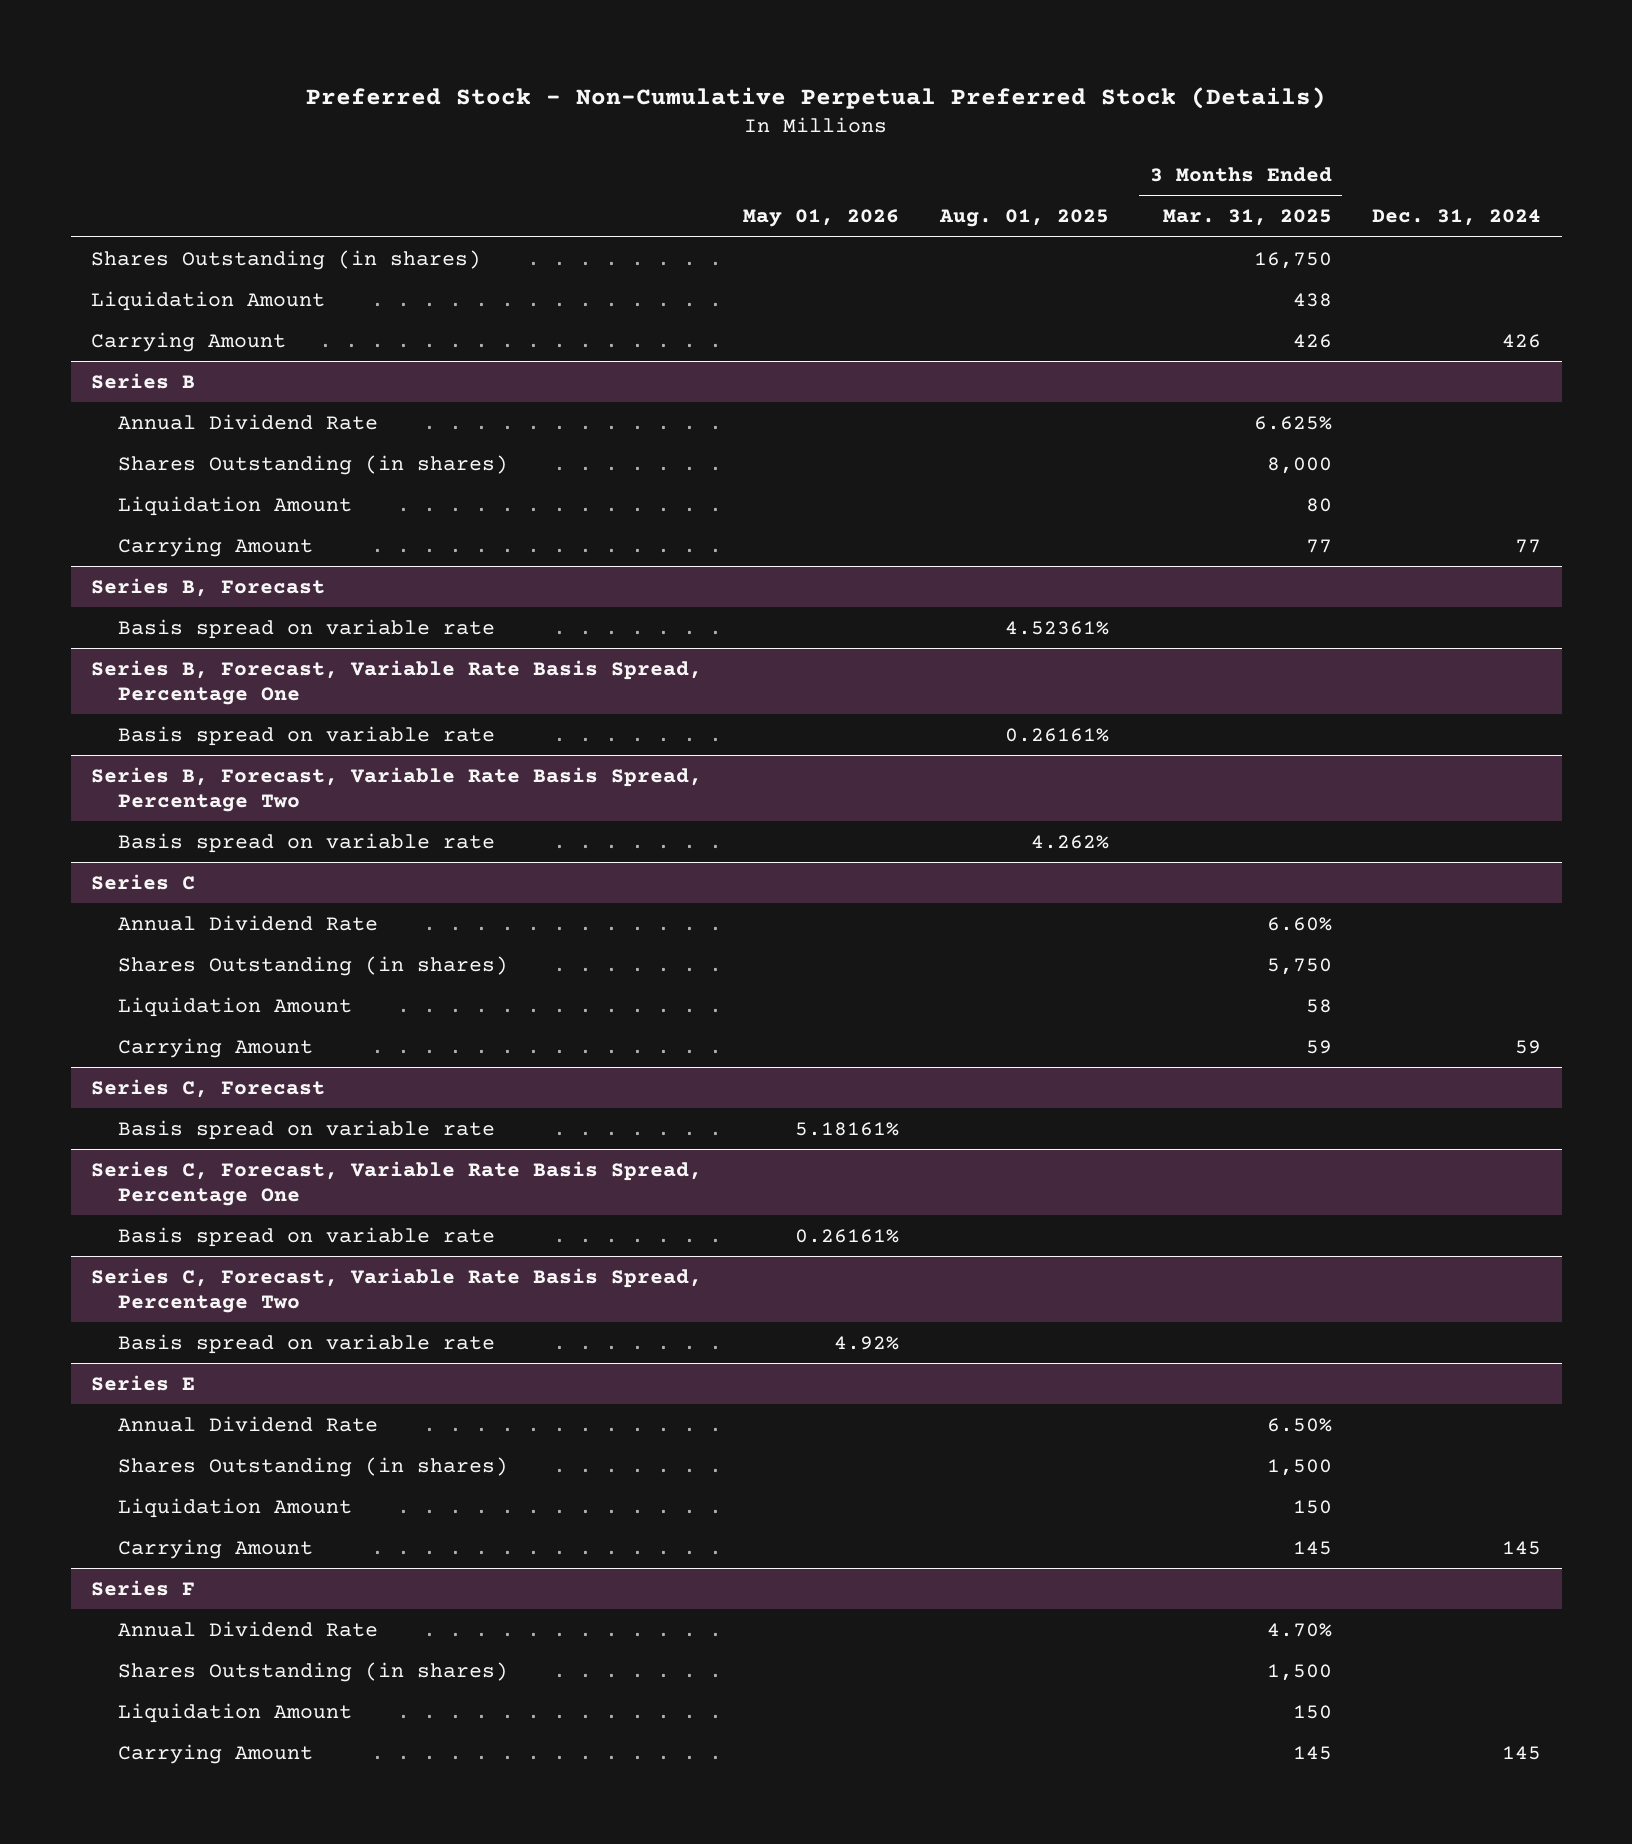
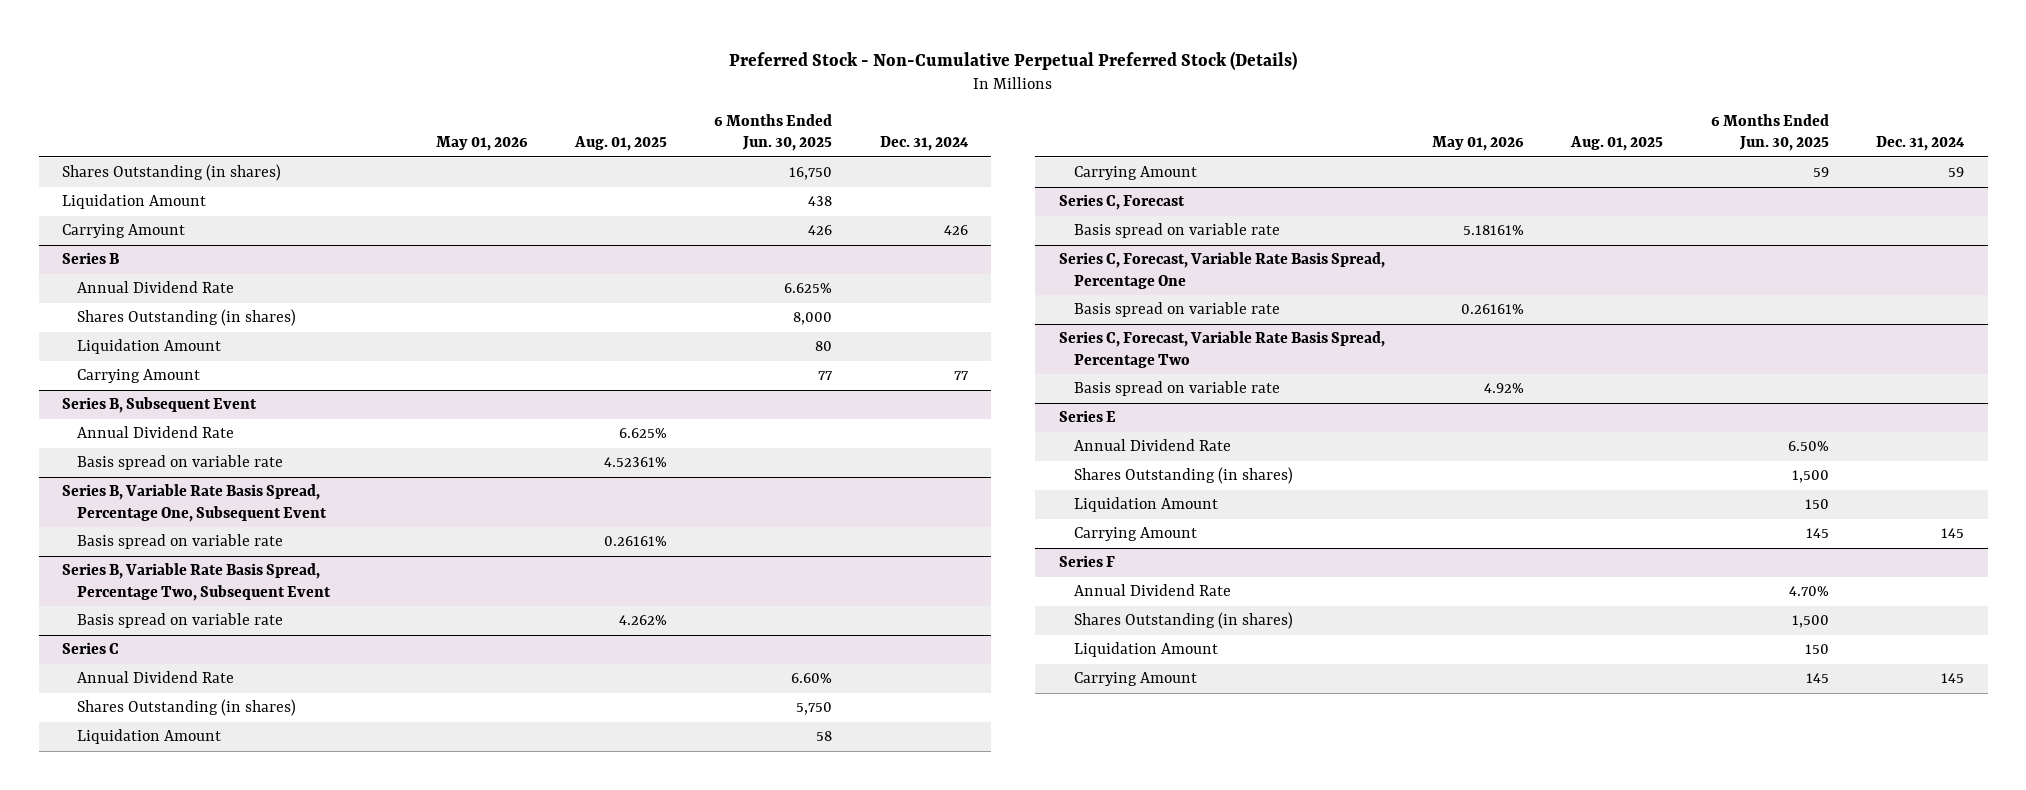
- | May 01, 2026 | Aug. 01, 2025 | 3 Months Ended Mar. 31, 2025 | Dec. 31, 2024
+ | May 01, 2026 | Aug. 01, 2025 | 6 Months Ended Jun. 30, 2025 | Dec. 31, 2024
- Series B, Forecast
+ Series B, Subsequent Event
+ Annual Dividend Rate | | 6.625% | |
- Series B, Forecast, Variable Rate Basis Spread, Percentage One
+ Series B, Variable Rate Basis Spread, Percentage One, Subsequent Event
- Series B, Forecast, Variable Rate Basis Spread, Percentage Two
+ Series B, Variable Rate Basis Spread, Percentage Two, Subsequent Event

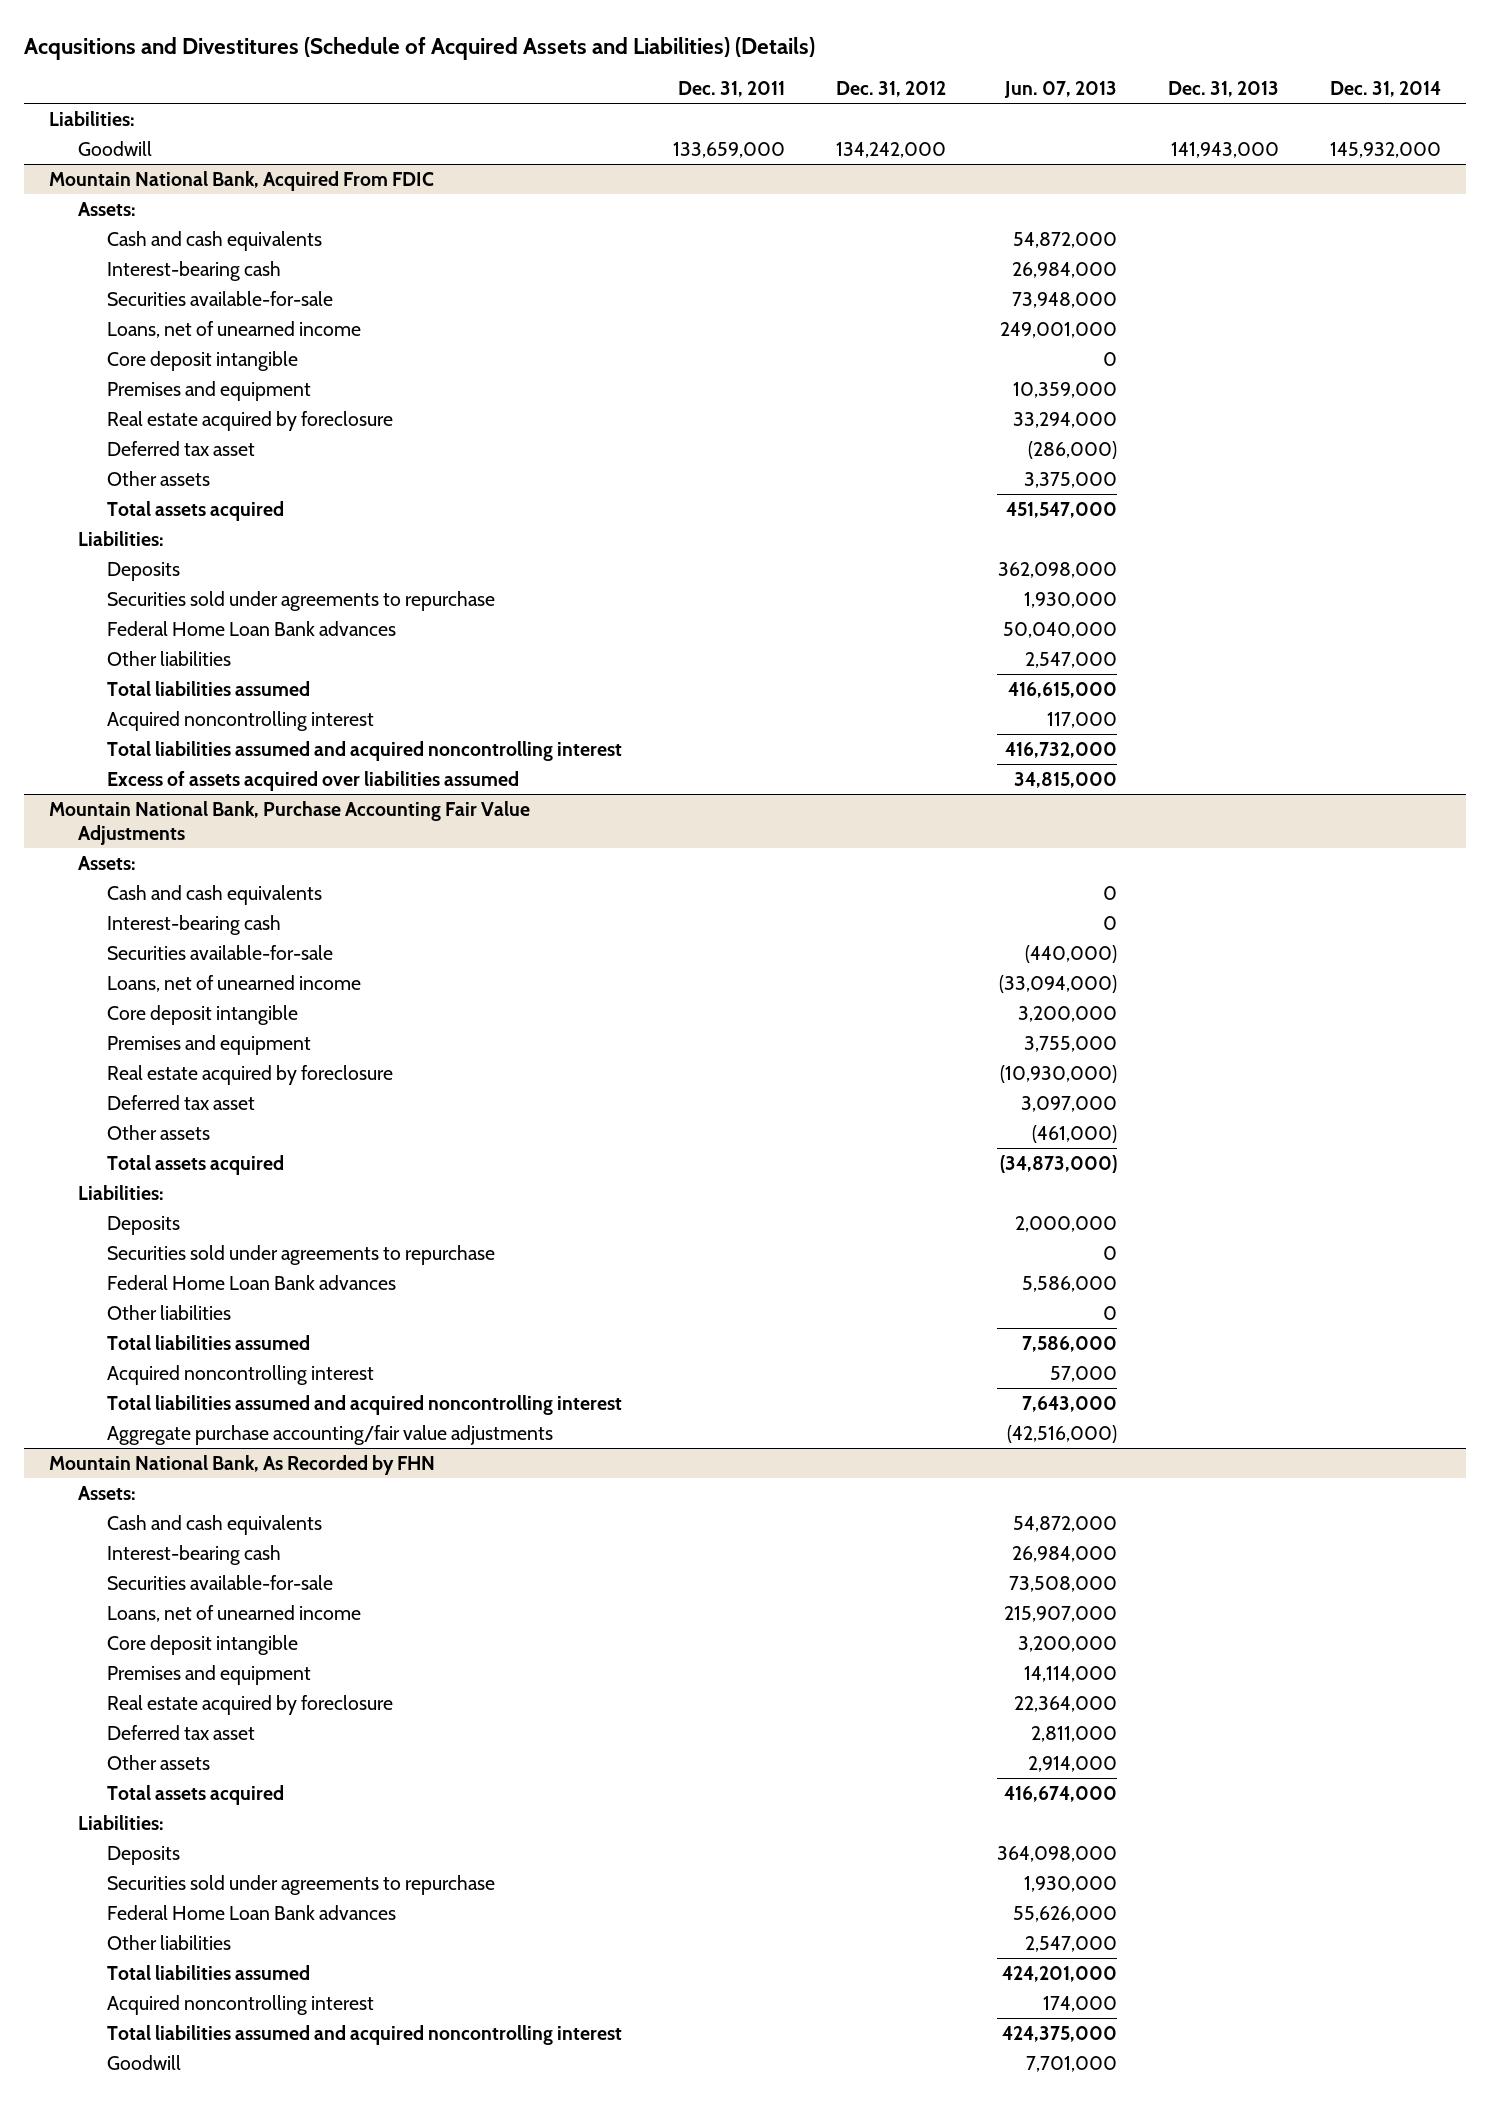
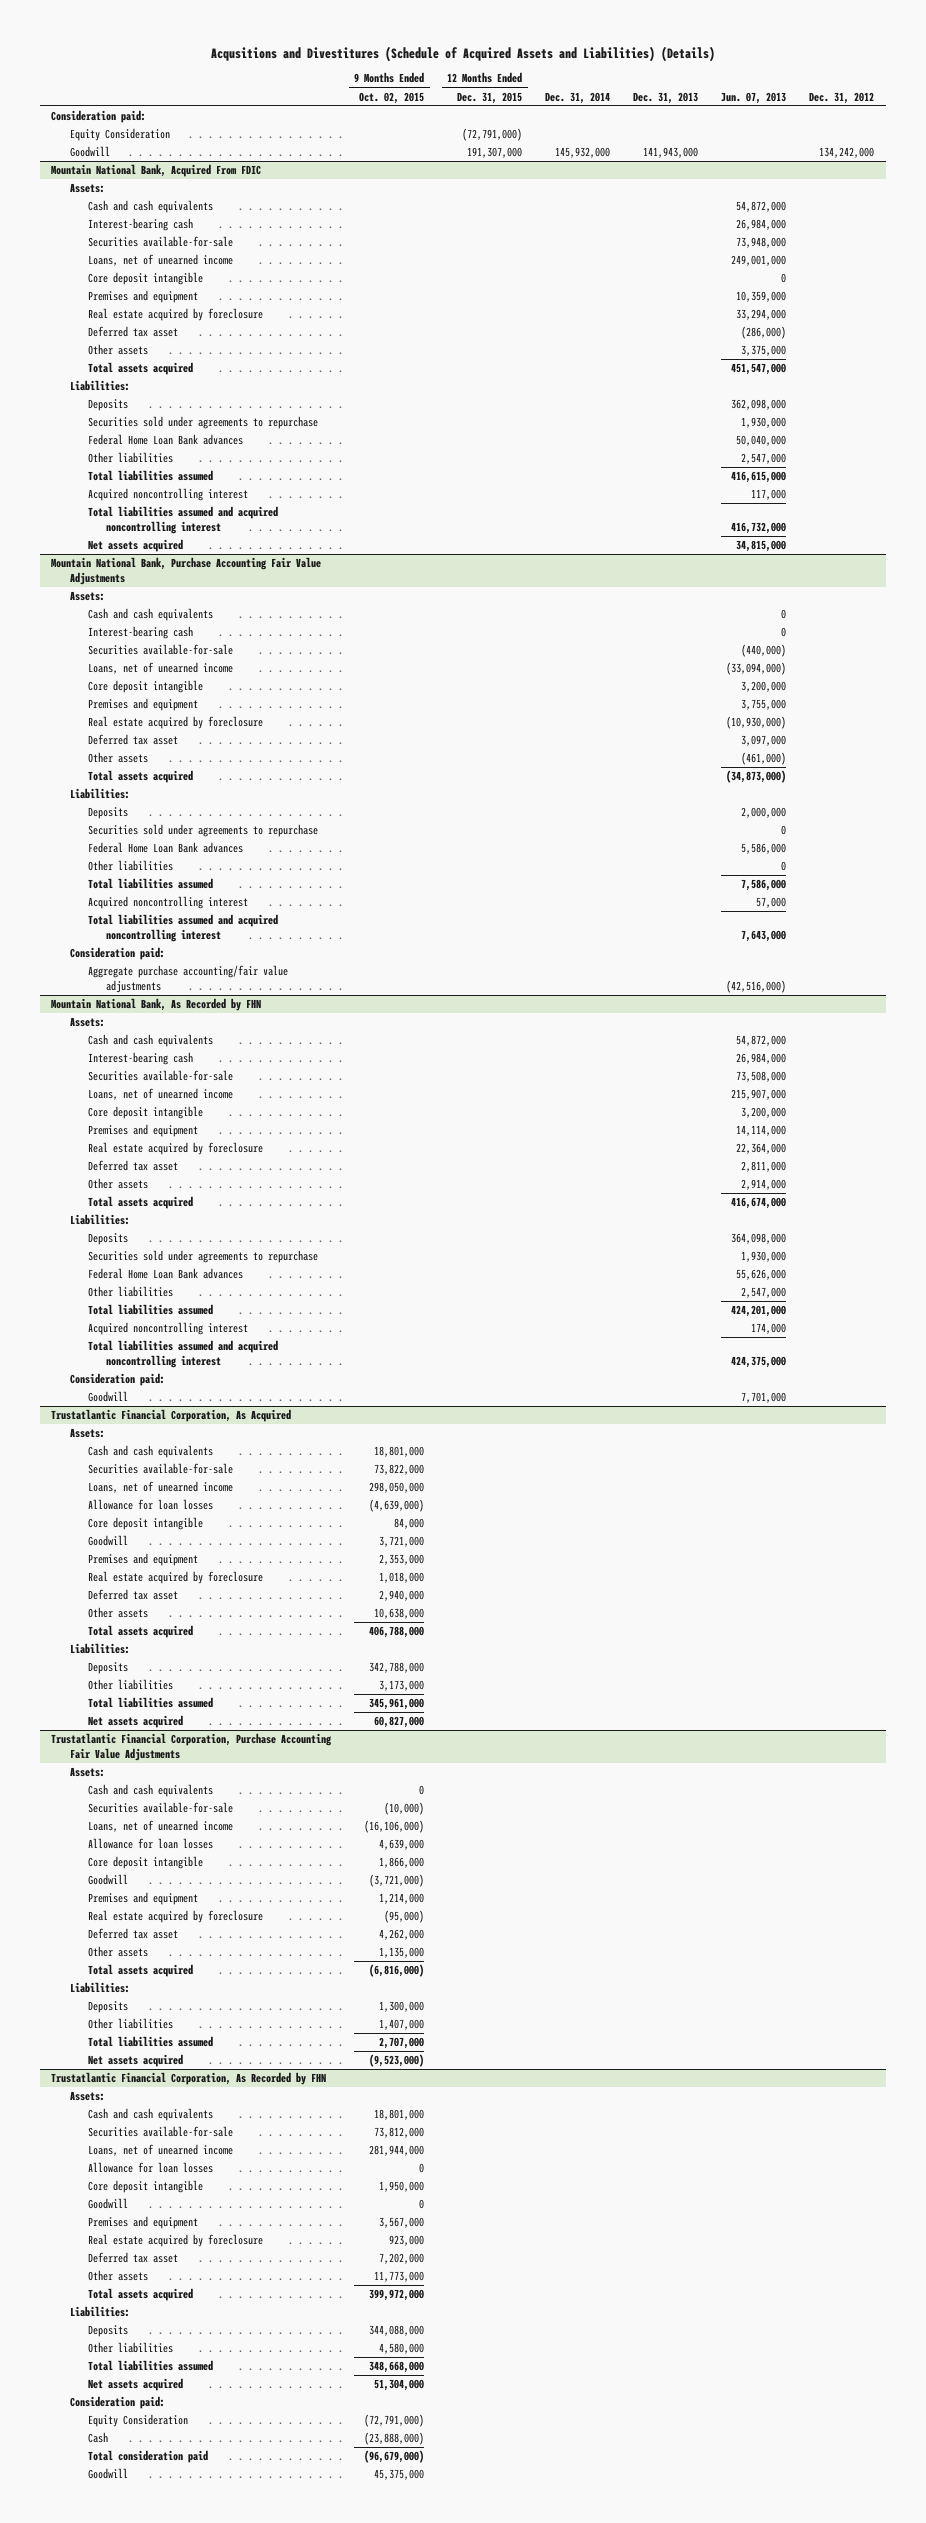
- | Dec. 31, 2011 | Dec. 31, 2012 | Jun. 07, 2013 | Dec. 31, 2013 | Dec. 31, 2014
+ | 9 Months Ended Oct. 02, 2015 | 12 Months Ended Dec. 31, 2015 | Dec. 31, 2014 | Dec. 31, 2013 | Jun. 07, 2013 | Dec. 31, 2012
- Liabilities:
+ Consideration paid:
+ Equity Consideration | | (72,791,000) | | | |
@ Mountain National Bank, Acquired From FDIC
- Excess of assets acquired over liabilities assumed | | | 34,815,000 | |
+ Net assets acquired | | | | | 34,815,000 |
@ Mountain National Bank, Purchase Accounting Fair Value Adjustments
+ Consideration paid:
@ Mountain National Bank, As Recorded by FHN
+ Consideration paid:
+ Trustatlantic Financial Corporation, As Acquired
+ Assets:
+ Cash and cash equivalents | 18,801,000 | | | | |
+ Securities available-for-sale | 73,822,000 | | | | |
+ Loans, net of unearned income | 298,050,000 | | | | |
+ Allowance for loan losses | (4,639,000) | | | | |
+ Core deposit intangible | 84,000 | | | | |
+ Goodwill | 3,721,000 | | | | |
+ Premises and equipment | 2,353,000 | | | | |
+ Real estate acquired by foreclosure | 1,018,000 | | | | |
+ Deferred tax asset | 2,940,000 | | | | |
+ Other assets | 10,638,000 | | | | |
+ Total assets acquired | 406,788,000 | | | | |
+ Liabilities:
+ Deposits | 342,788,000 | | | | |
+ Other liabilities | 3,173,000 | | | | |
+ Total liabilities assumed | 345,961,000 | | | | |
+ Net assets acquired | 60,827,000 | | | | |
+ Trustatlantic Financial Corporation, Purchase Accounting Fair Value Adjustments
+ Assets:
+ Cash and cash equivalents | 0 | | | | |
+ Securities available-for-sale | (10,000) | | | | |
+ Loans, net of unearned income | (16,106,000) | | | | |
+ Allowance for loan losses | 4,639,000 | | | | |
+ Core deposit intangible | 1,866,000 | | | | |
+ Goodwill | (3,721,000) | | | | |
+ Premises and equipment | 1,214,000 | | | | |
+ Real estate acquired by foreclosure | (95,000) | | | | |
+ Deferred tax asset | 4,262,000 | | | | |
+ Other assets | 1,135,000 | | | | |
+ Total assets acquired | (6,816,000) | | | | |
+ Liabilities:
+ Deposits | 1,300,000 | | | | |
+ Other liabilities | 1,407,000 | | | | |
+ Total liabilities assumed | 2,707,000 | | | | |
+ Net assets acquired | (9,523,000) | | | | |
+ Trustatlantic Financial Corporation, As Recorded by FHN
+ Assets:
+ Cash and cash equivalents | 18,801,000 | | | | |
+ Securities available-for-sale | 73,812,000 | | | | |
+ Loans, net of unearned income | 281,944,000 | | | | |
+ Allowance for loan losses | 0 | | | | |
+ Core deposit intangible | 1,950,000 | | | | |
+ Goodwill | 0 | | | | |
+ Premises and equipment | 3,567,000 | | | | |
+ Real estate acquired by foreclosure | 923,000 | | | | |
+ Deferred tax asset | 7,202,000 | | | | |
+ Other assets | 11,773,000 | | | | |
+ Total assets acquired | 399,972,000 | | | | |
+ Liabilities:
+ Deposits | 344,088,000 | | | | |
+ Other liabilities | 4,580,000 | | | | |
+ Total liabilities assumed | 348,668,000 | | | | |
+ Net assets acquired | 51,304,000 | | | | |
+ Consideration paid:
+ Equity Consideration | (72,791,000) | | | | |
+ Cash | (23,888,000) | | | | |
+ Total consideration paid | (96,679,000) | | | | |
+ Goodwill | 45,375,000 | | | | |

